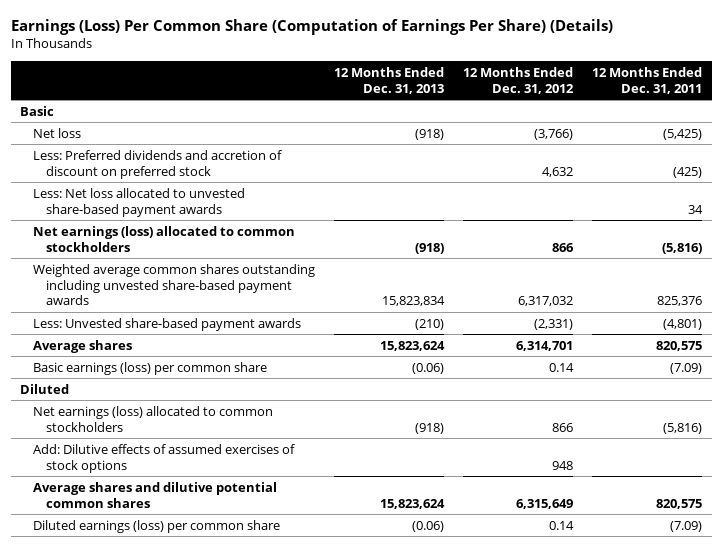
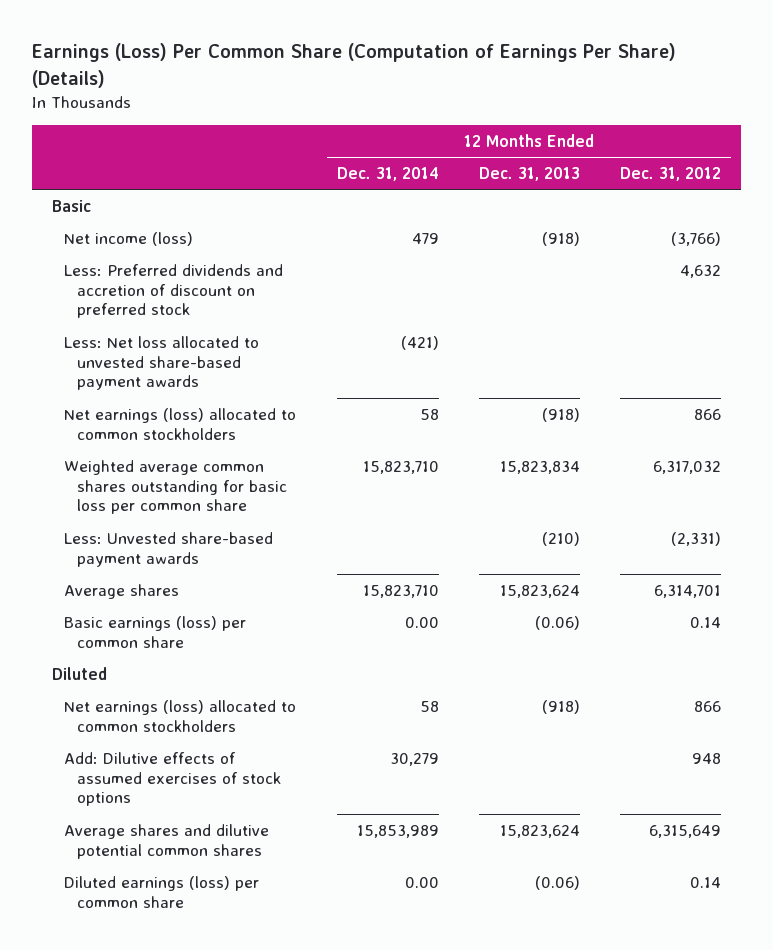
- | 12 Months Ended Dec. 31, 2013 | 12 Months Ended Dec. 31, 2012 | 12 Months Ended Dec. 31, 2011
+ | 12 Months Ended Dec. 31, 2014 | 12 Months Ended Dec. 31, 2013 | 12 Months Ended Dec. 31, 2012
- Net loss | (918) | (3,766) | (5,425)
+ Net income (loss) | 479 | (918) | (3,766)
- Weighted average common shares outstanding including unvested share-based payment awards | 15,823,834 | 6,317,032 | 825,376
+ Weighted average common shares outstanding for basic loss per common share | 15,823,710 | 15,823,834 | 6,317,032

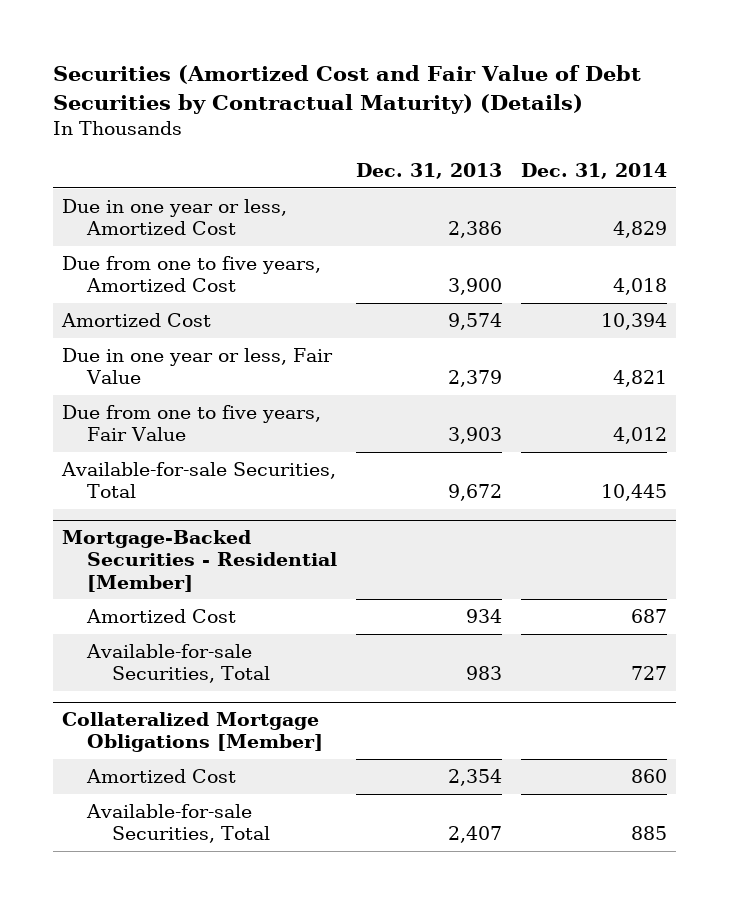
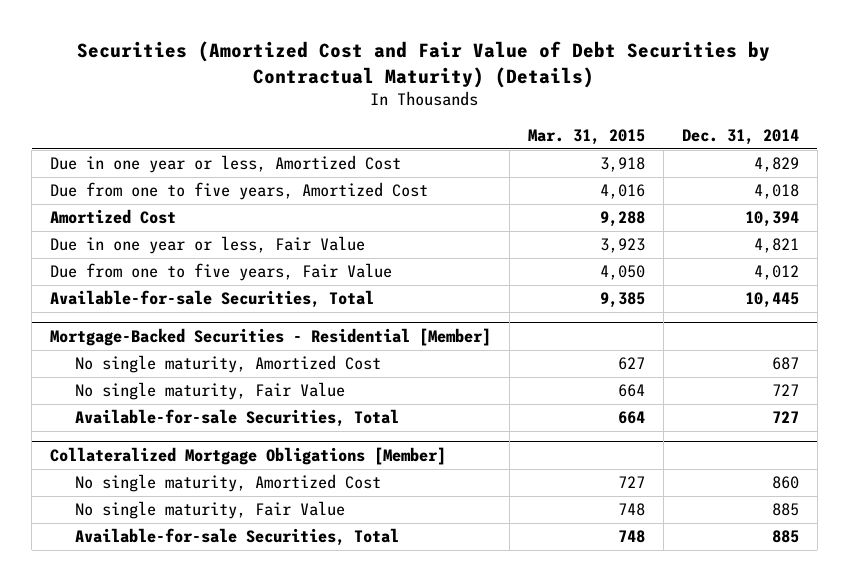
- | Dec. 31, 2013 | Dec. 31, 2014
+ | Mar. 31, 2015 | Dec. 31, 2014
@ Mortgage-Backed Securities - Residential [Member]
- Amortized Cost | 934 | 687
+ No single maturity, Amortized Cost | 627 | 687
+ No single maturity, Fair Value | 664 | 727
@ Collateralized Mortgage Obligations [Member]
- Amortized Cost | 2,354 | 860
+ No single maturity, Amortized Cost | 727 | 860
+ No single maturity, Fair Value | 748 | 885

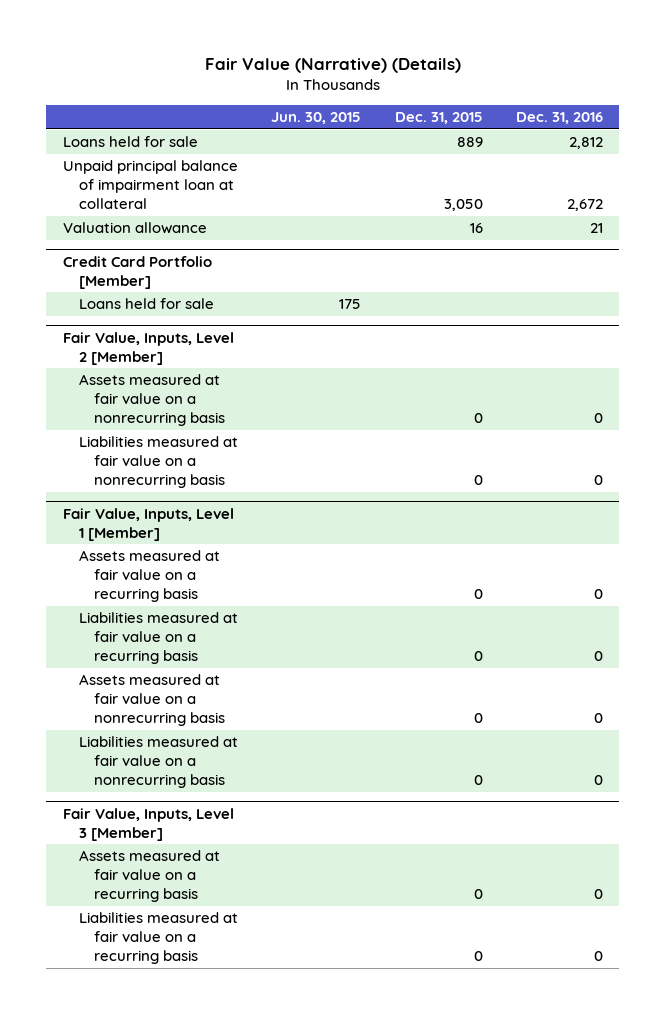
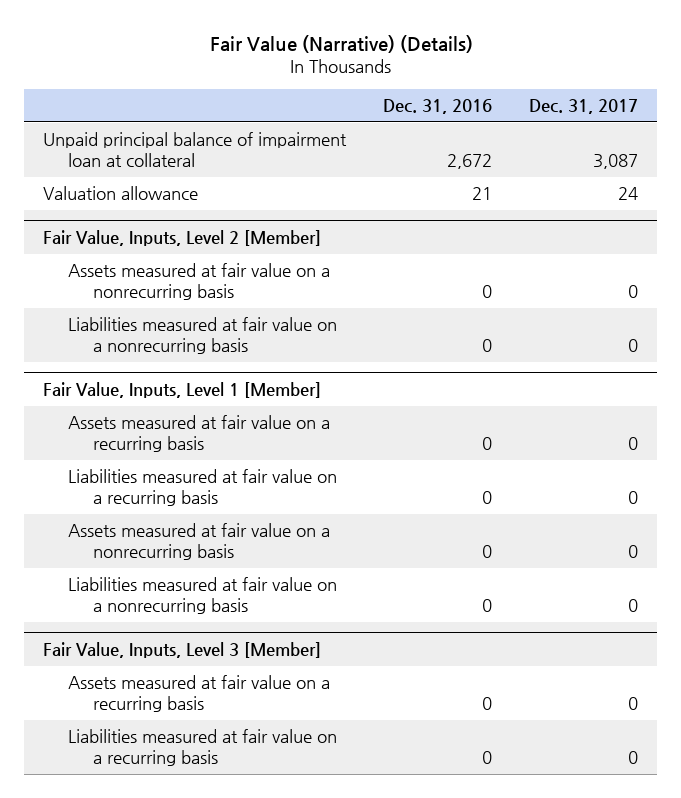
- | Jun. 30, 2015 | Dec. 31, 2015 | Dec. 31, 2016
+ | Dec. 31, 2016 | Dec. 31, 2017
- Loans held for sale | | 889 | 2,812
- Credit Card Portfolio [Member]
- Loans held for sale | 175 | |

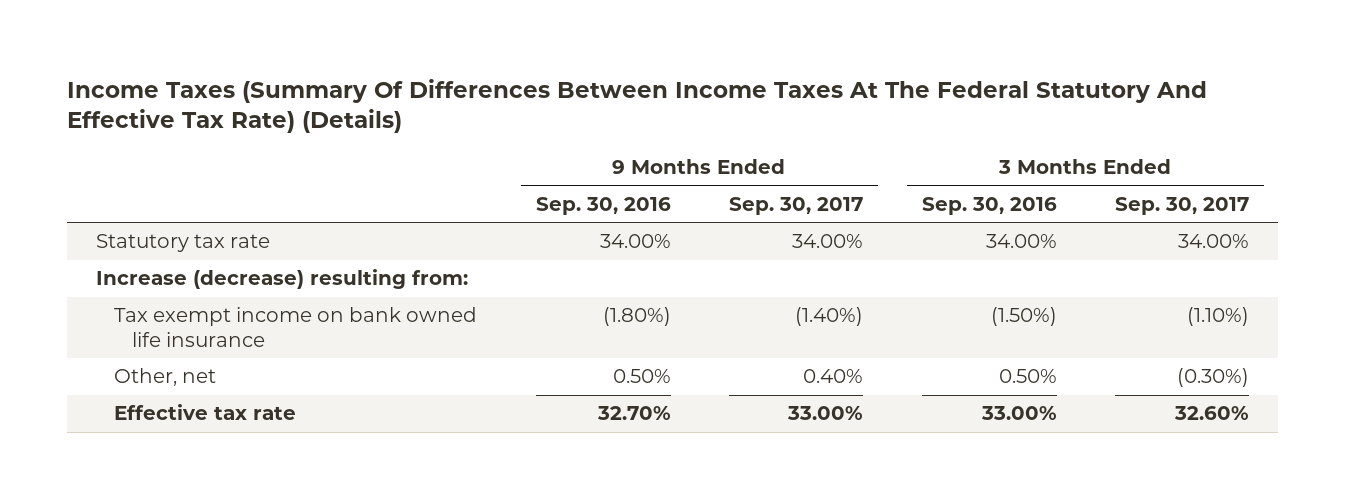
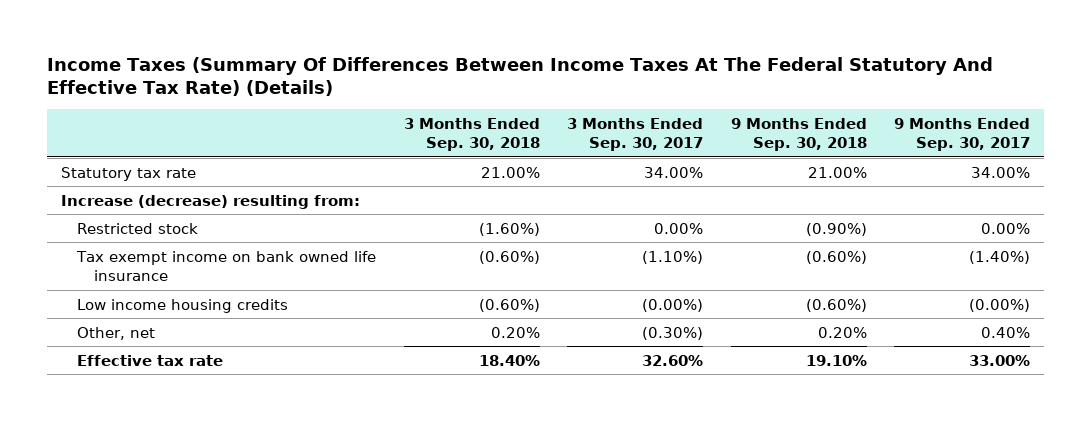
- | 9 Months Ended Sep. 30, 2016 | 9 Months Ended Sep. 30, 2017 | 3 Months Ended Sep. 30, 2016 | 3 Months Ended Sep. 30, 2017
+ | 3 Months Ended Sep. 30, 2018 | 3 Months Ended Sep. 30, 2017 | 9 Months Ended Sep. 30, 2018 | 9 Months Ended Sep. 30, 2017
+ Restricted stock | (1.60%) | 0.00% | (0.90%) | 0.00%
+ Low income housing credits | (0.60%) | (0.00%) | (0.60%) | (0.00%)

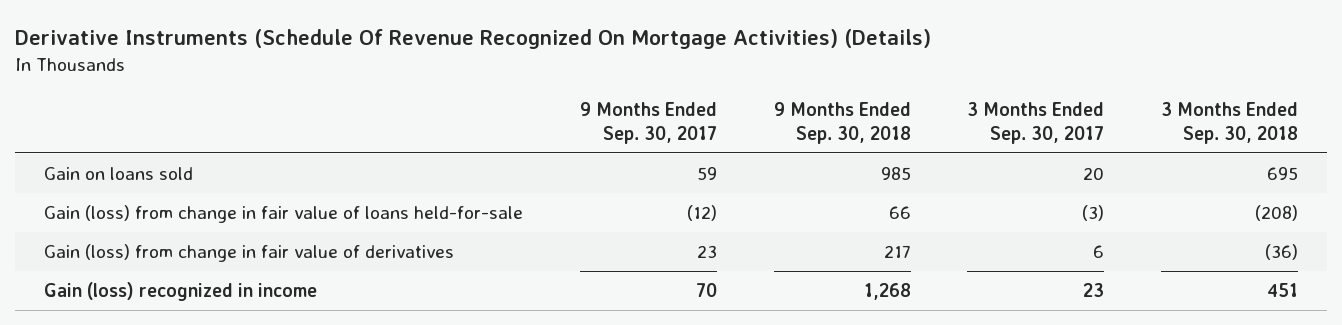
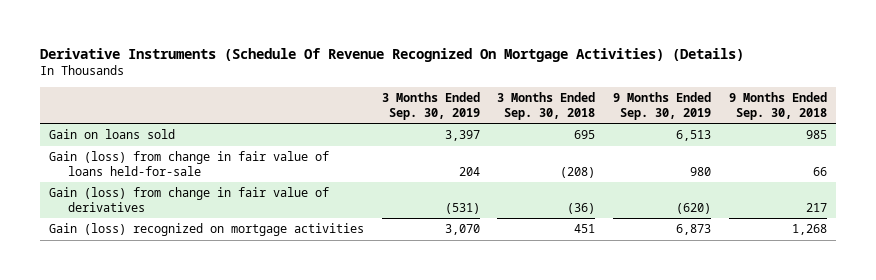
- | 9 Months Ended Sep. 30, 2017 | 9 Months Ended Sep. 30, 2018 | 3 Months Ended Sep. 30, 2017 | 3 Months Ended Sep. 30, 2018
+ | 3 Months Ended Sep. 30, 2019 | 3 Months Ended Sep. 30, 2018 | 9 Months Ended Sep. 30, 2019 | 9 Months Ended Sep. 30, 2018
- Gain (loss) recognized in income | 70 | 1,268 | 23 | 451
+ Gain (loss) recognized on mortgage activities | 3,070 | 451 | 6,873 | 1,268

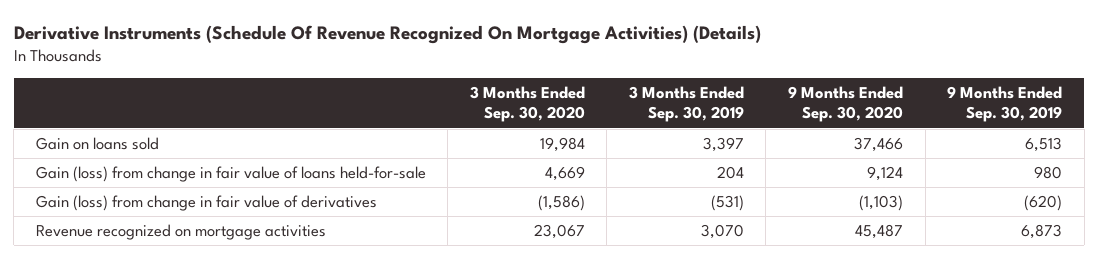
- | 3 Months Ended Sep. 30, 2019 | 3 Months Ended Sep. 30, 2018 | 9 Months Ended Sep. 30, 2019 | 9 Months Ended Sep. 30, 2018
+ | 3 Months Ended Sep. 30, 2020 | 3 Months Ended Sep. 30, 2019 | 9 Months Ended Sep. 30, 2020 | 9 Months Ended Sep. 30, 2019
- Gain (loss) recognized on mortgage activities | 3,070 | 451 | 6,873 | 1,268
+ Revenue recognized on mortgage activities | 23,067 | 3,070 | 45,487 | 6,873

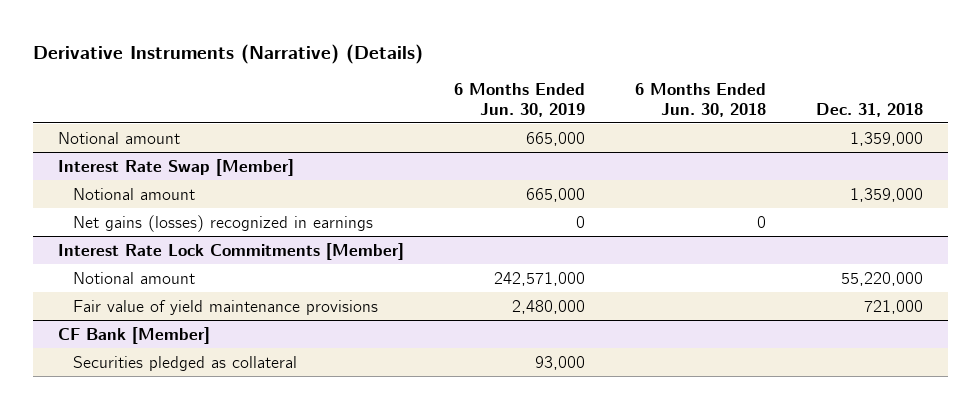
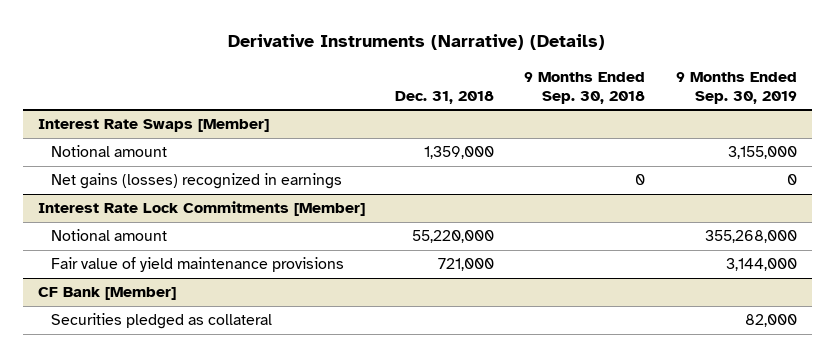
- | 6 Months Ended Jun. 30, 2019 | 6 Months Ended Jun. 30, 2018 | Dec. 31, 2018
+ | Dec. 31, 2018 | 9 Months Ended Sep. 30, 2018 | 9 Months Ended Sep. 30, 2019
- Notional amount | 665,000 | | 1,359,000
- Interest Rate Swap [Member]
+ Interest Rate Swaps [Member]

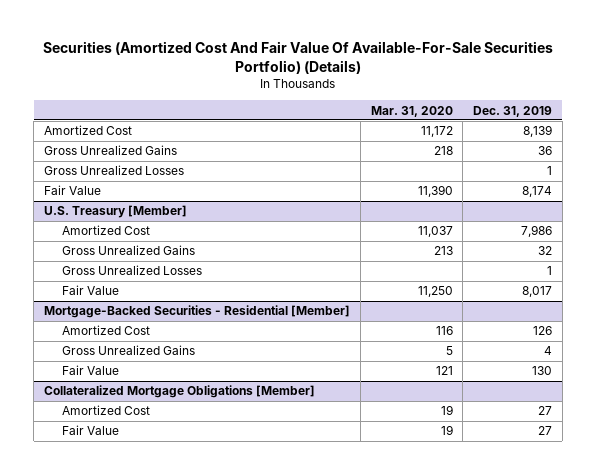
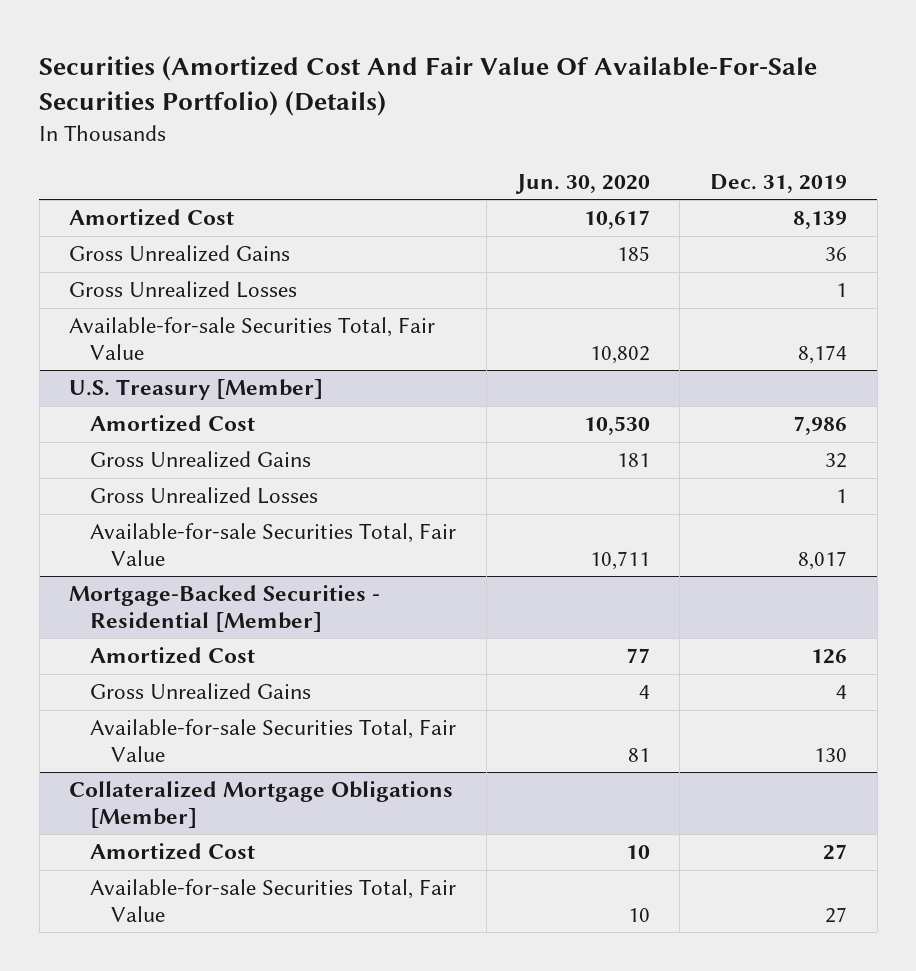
- | Mar. 31, 2020 | Dec. 31, 2019
+ | Jun. 30, 2020 | Dec. 31, 2019
- Fair Value | 11,390 | 8,174
+ Available-for-sale Securities Total, Fair Value | 10,802 | 8,174
@ U.S. Treasury [Member]
- Fair Value | 11,250 | 8,017
+ Available-for-sale Securities Total, Fair Value | 10,711 | 8,017
@ Mortgage-Backed Securities - Residential [Member]
- Fair Value | 121 | 130
+ Available-for-sale Securities Total, Fair Value | 81 | 130
@ Collateralized Mortgage Obligations [Member]
- Fair Value | 19 | 27
+ Available-for-sale Securities Total, Fair Value | 10 | 27

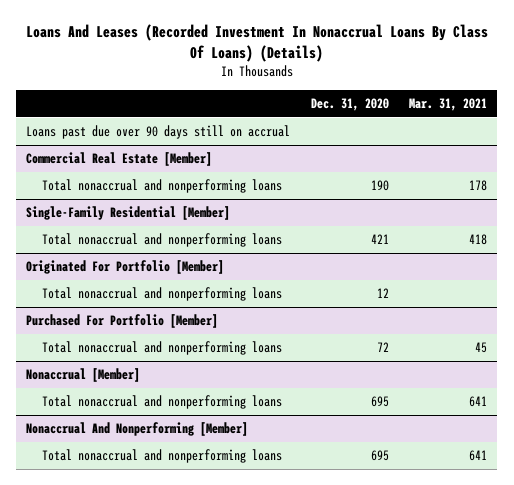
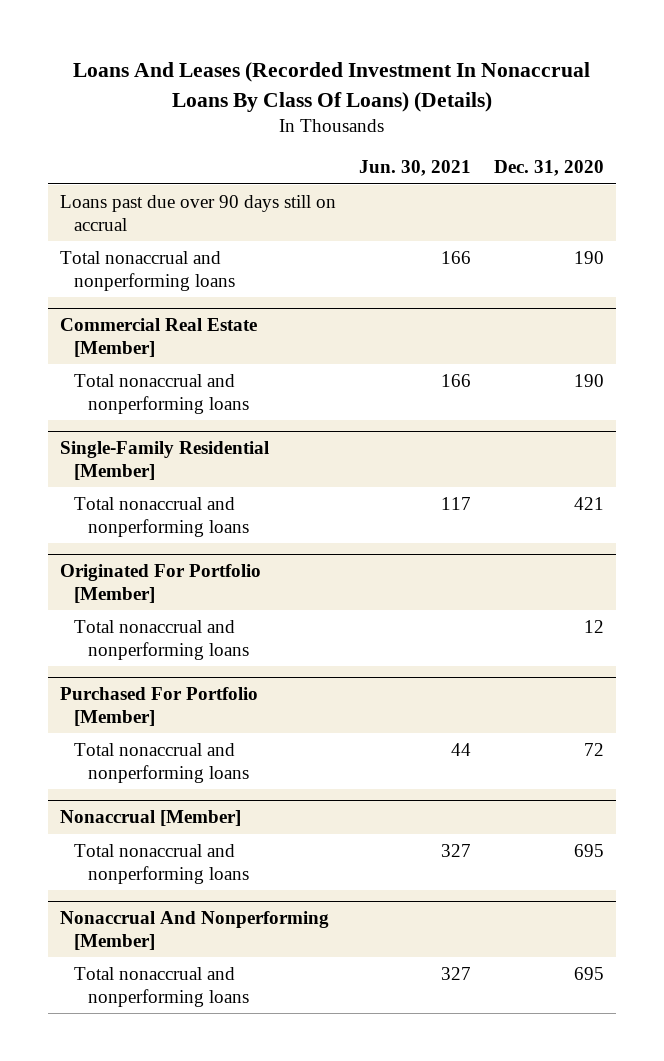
- | Dec. 31, 2020 | Mar. 31, 2021
+ | Jun. 30, 2021 | Dec. 31, 2020
+ Total nonaccrual and nonperforming loans | 166 | 190

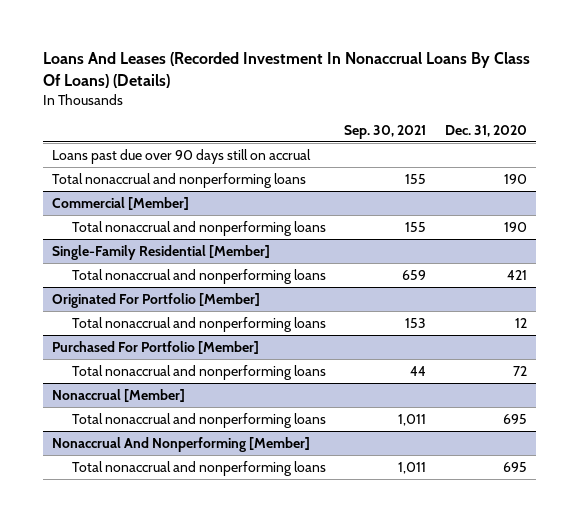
- | Jun. 30, 2021 | Dec. 31, 2020
+ | Sep. 30, 2021 | Dec. 31, 2020
- Commercial Real Estate [Member]
+ Commercial [Member]

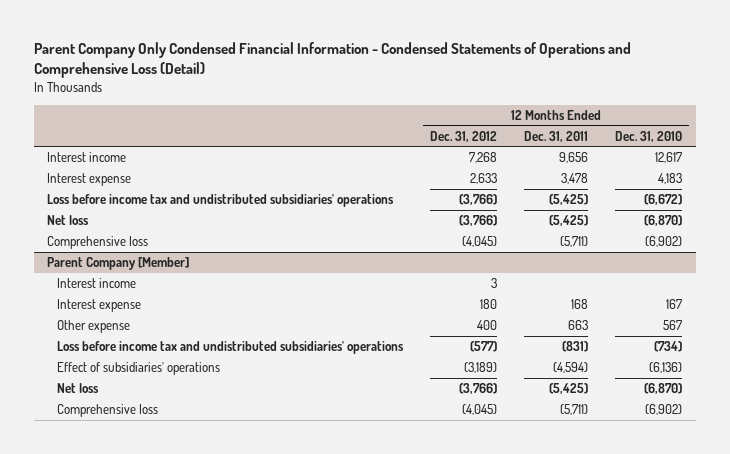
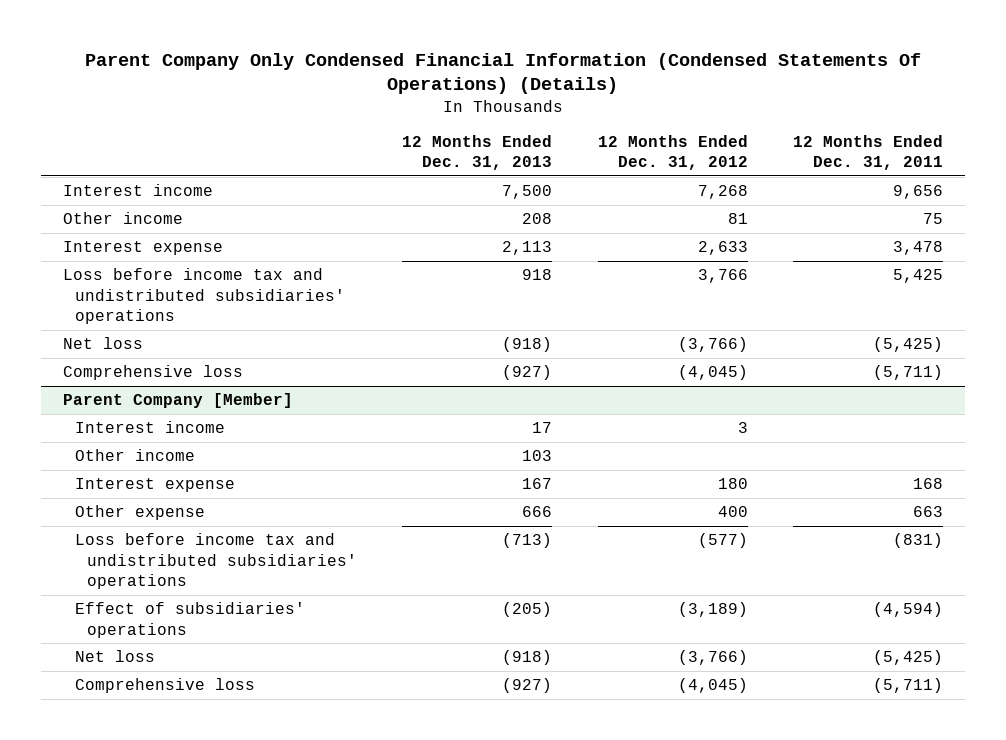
- Parent Company Only Condensed Financial Information - Condensed Statements of Operations and Comprehensive Loss (Detail)
+ Parent Company Only Condensed Financial Information (Condensed Statements Of Operations) (Details)
- | 12 Months Ended Dec. 31, 2012 | 12 Months Ended Dec. 31, 2011 | 12 Months Ended Dec. 31, 2010
+ | 12 Months Ended Dec. 31, 2013 | 12 Months Ended Dec. 31, 2012 | 12 Months Ended Dec. 31, 2011
+ Other income | 208 | 81 | 75
- Loss before income tax and undistributed subsidiaries' operations | (3,766) | (5,425) | (6,672)
+ Loss before income tax and undistributed subsidiaries' operations | 918 | 3,766 | 5,425
@ Parent Company [Member]
+ Other income | 103 | |

